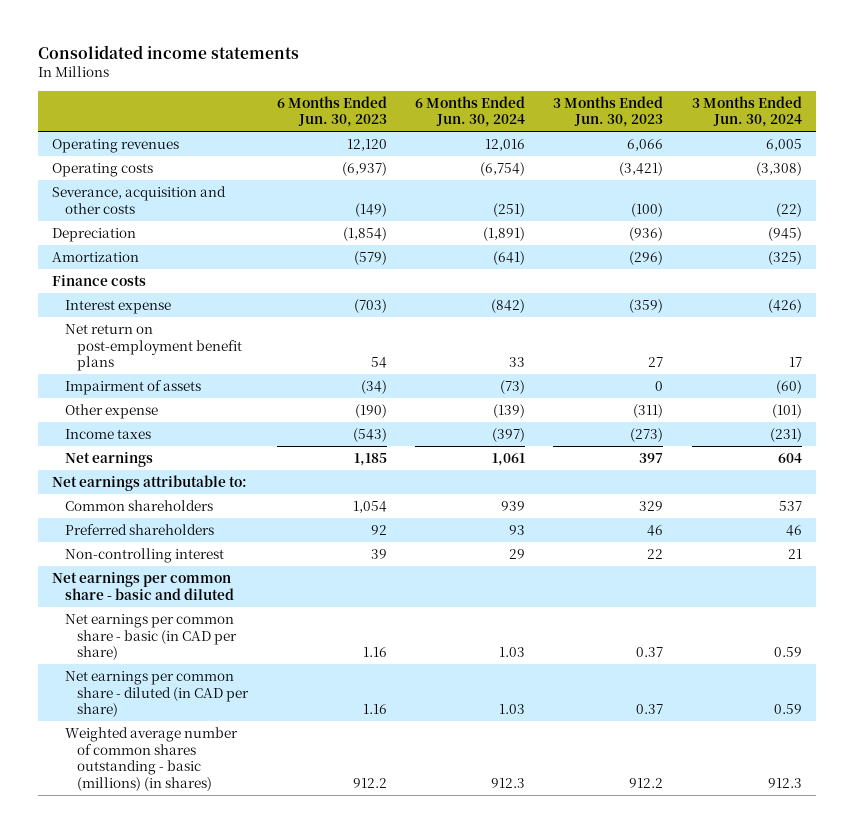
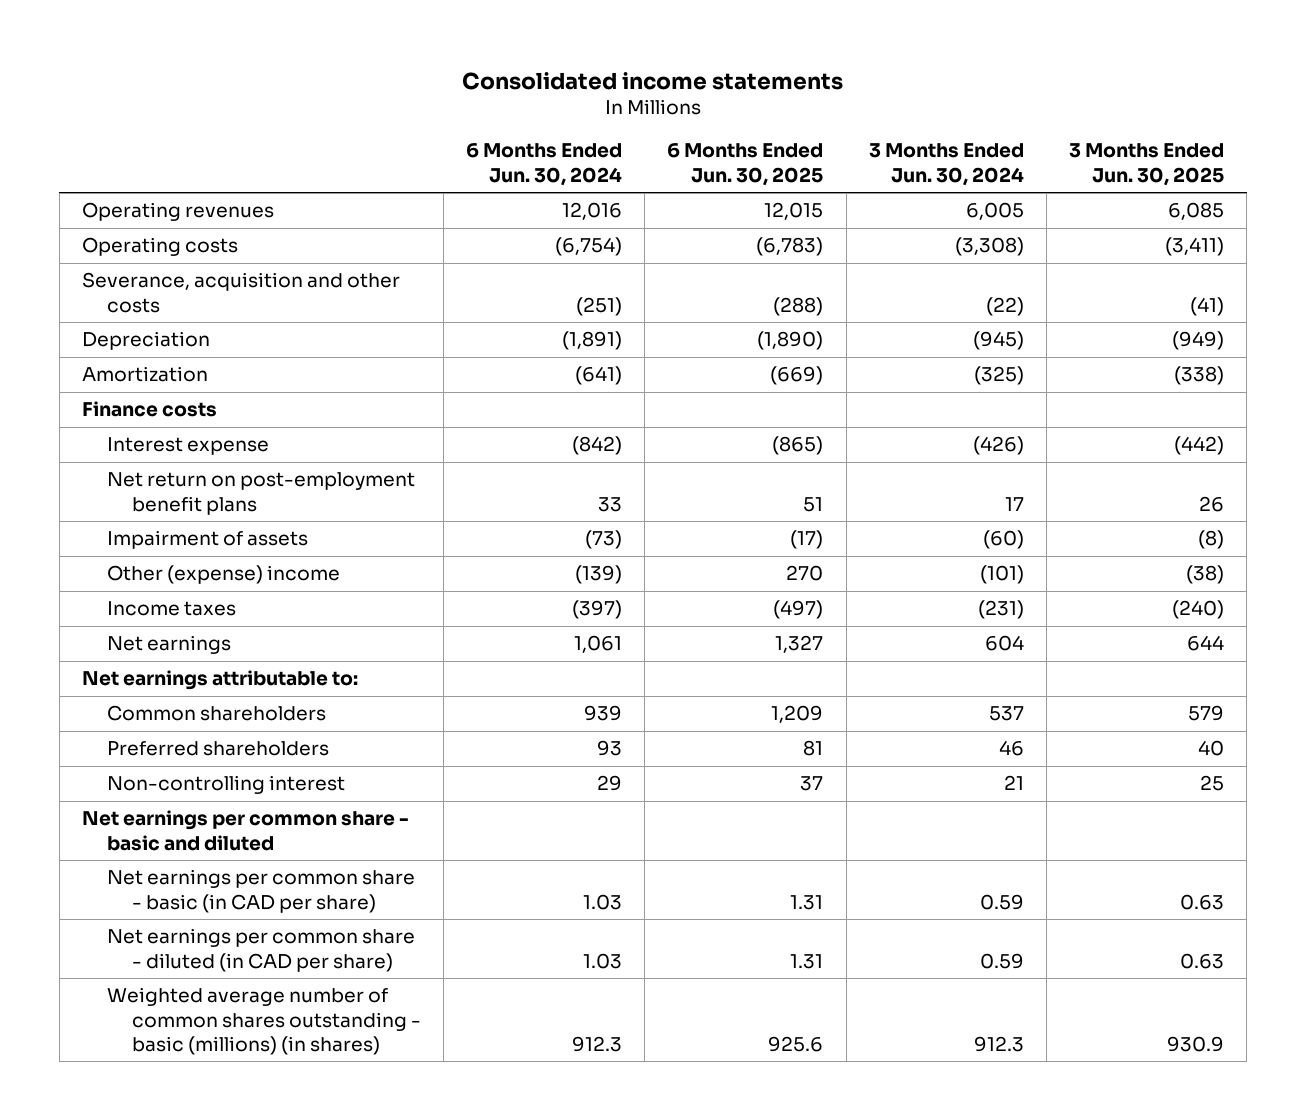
- | 6 Months Ended Jun. 30, 2023 | 6 Months Ended Jun. 30, 2024 | 3 Months Ended Jun. 30, 2023 | 3 Months Ended Jun. 30, 2024
+ | 6 Months Ended Jun. 30, 2024 | 6 Months Ended Jun. 30, 2025 | 3 Months Ended Jun. 30, 2024 | 3 Months Ended Jun. 30, 2025
- Other expense | (190) | (139) | (311) | (101)
+ Other (expense) income | (139) | 270 | (101) | (38)

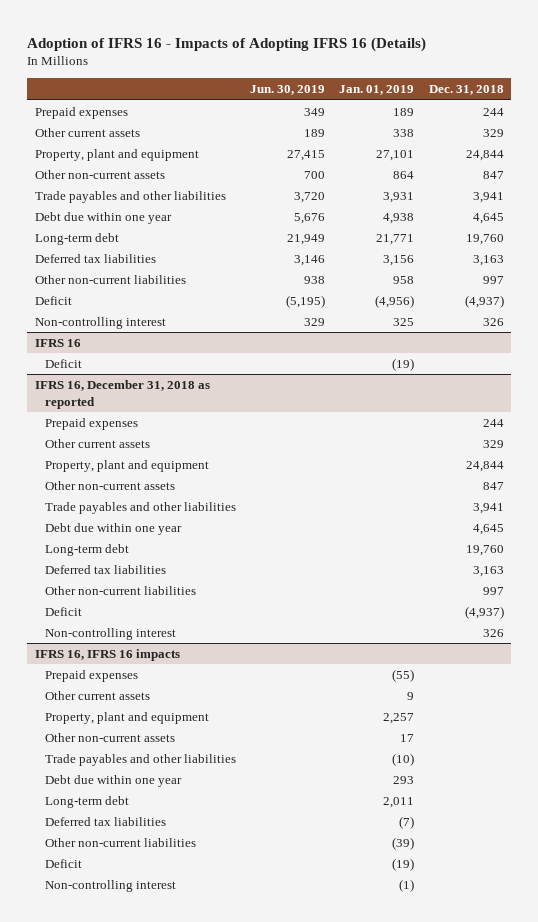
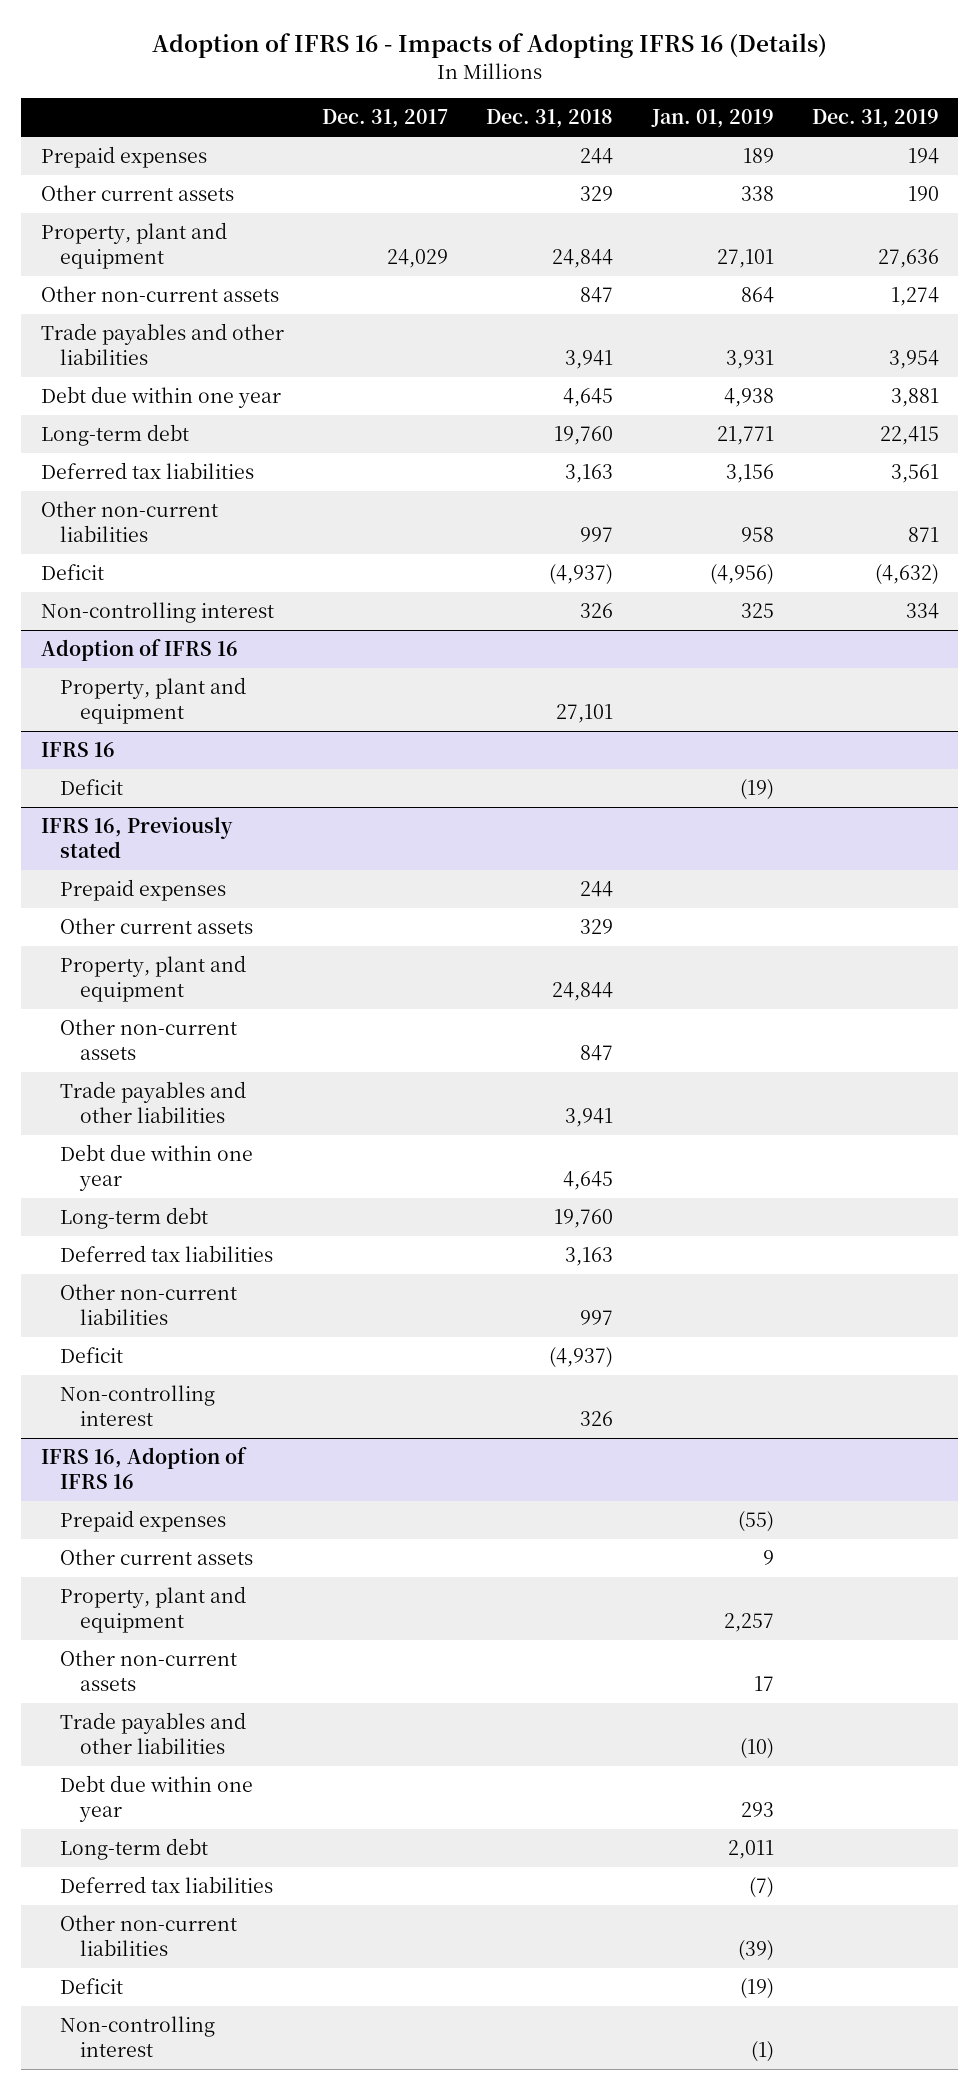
- | Jun. 30, 2019 | Jan. 01, 2019 | Dec. 31, 2018
+ | Dec. 31, 2017 | Dec. 31, 2018 | Jan. 01, 2019 | Dec. 31, 2019
+ Adoption of IFRS 16
+ Property, plant and equipment | | 27,101 | |
- IFRS 16, December 31, 2018 as reported
+ IFRS 16, Previously stated
- IFRS 16, IFRS 16 impacts
+ IFRS 16, Adoption of IFRS 16

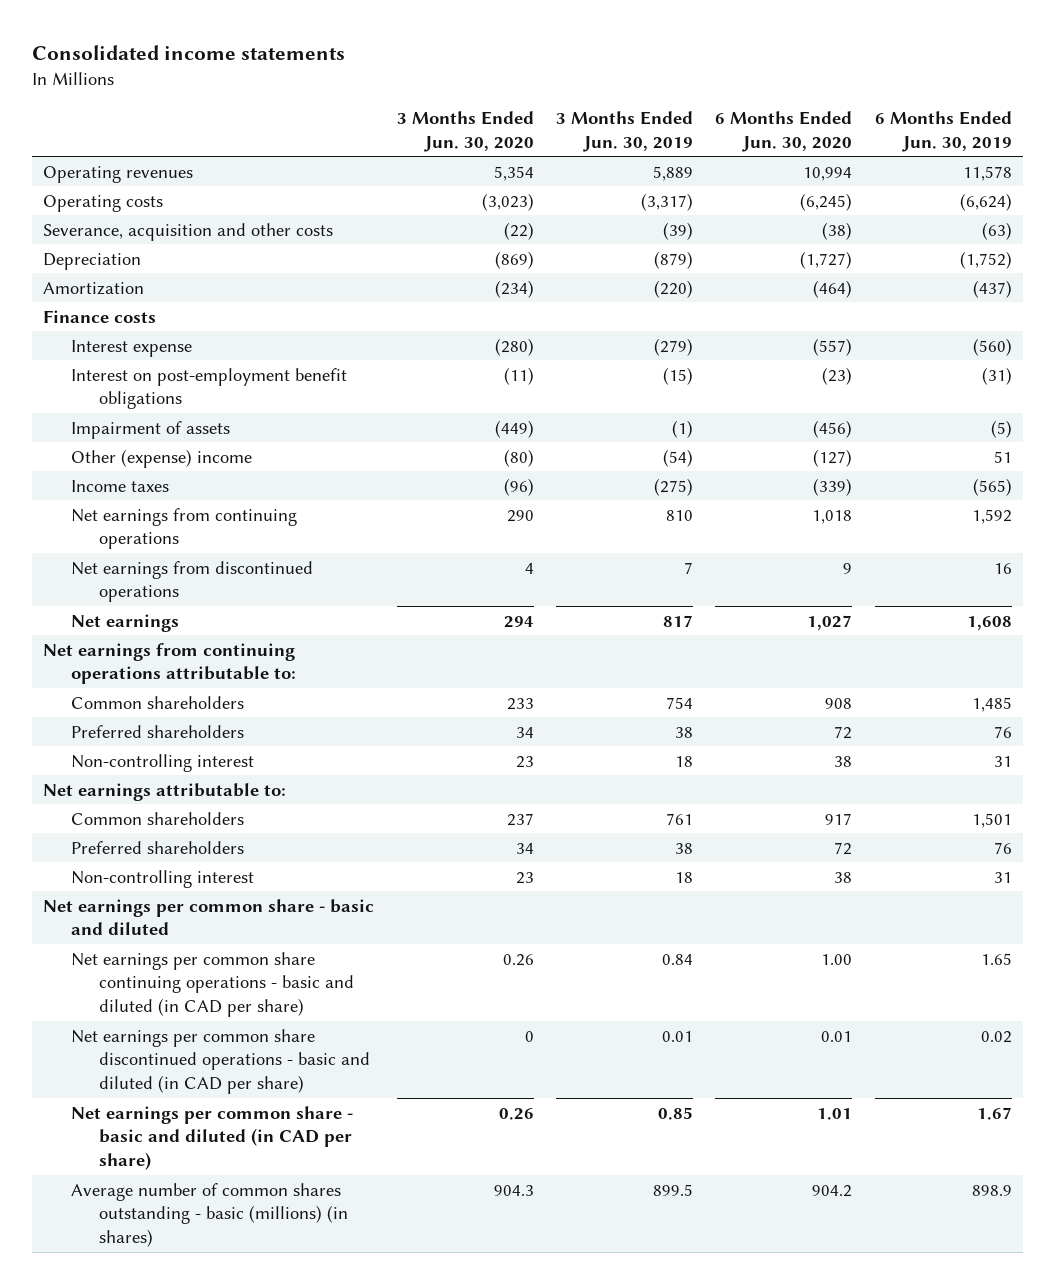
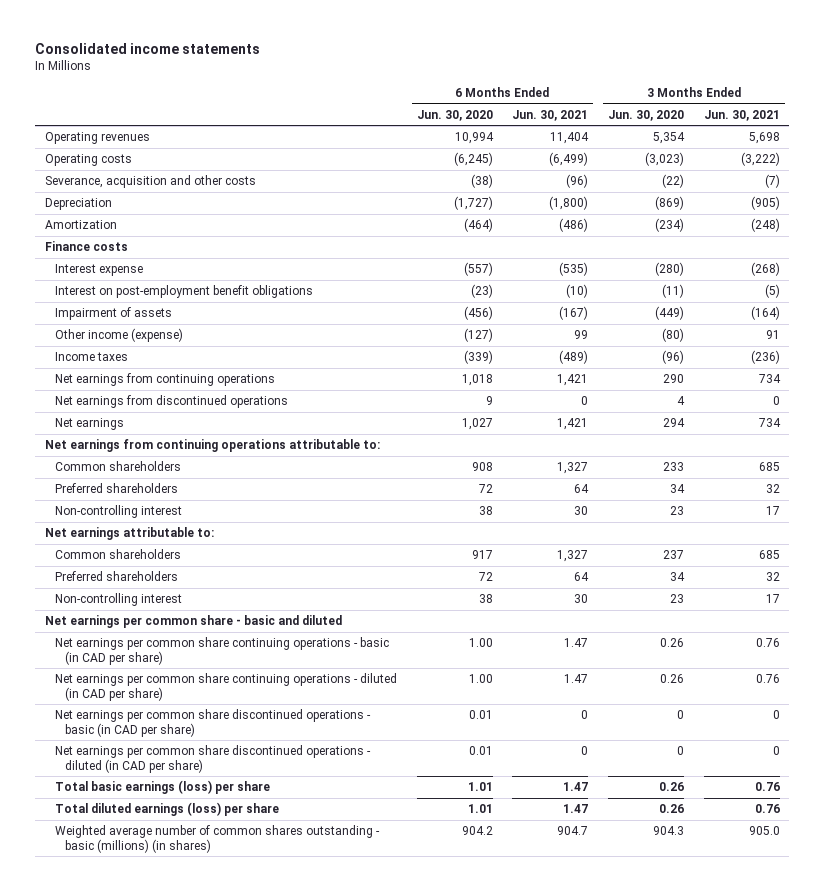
- | 3 Months Ended Jun. 30, 2020 | 3 Months Ended Jun. 30, 2019 | 6 Months Ended Jun. 30, 2020 | 6 Months Ended Jun. 30, 2019
+ | 6 Months Ended Jun. 30, 2020 | 6 Months Ended Jun. 30, 2021 | 3 Months Ended Jun. 30, 2020 | 3 Months Ended Jun. 30, 2021
- Other (expense) income | (80) | (54) | (127) | 51
+ Other income (expense) | (127) | 99 | (80) | 91
- Net earnings per common share continuing operations - basic and diluted (in CAD per share) | 0.26 | 0.84 | 1.00 | 1.65
- Net earnings per common share discontinued operations - basic and diluted (in CAD per share) | 0 | 0.01 | 0.01 | 0.02
- Net earnings per common share - basic and diluted (in CAD per share) | 0.26 | 0.85 | 1.01 | 1.67
- Average number of common shares outstanding - basic (millions) (in shares) | 904.3 | 899.5 | 904.2 | 898.9
+ Net earnings per common share continuing operations - basic (in CAD per share) | 1.00 | 1.47 | 0.26 | 0.76
+ Net earnings per common share continuing operations - diluted (in CAD per share) | 1.00 | 1.47 | 0.26 | 0.76
+ Net earnings per common share discontinued operations - basic (in CAD per share) | 0.01 | 0 | 0 | 0
+ Net earnings per common share discontinued operations - diluted (in CAD per share) | 0.01 | 0 | 0 | 0
+ Total basic earnings (loss) per share | 1.01 | 1.47 | 0.26 | 0.76
+ Total diluted earnings (loss) per share | 1.01 | 1.47 | 0.26 | 0.76
+ Weighted average number of common shares outstanding - basic (millions) (in shares) | 904.2 | 904.7 | 904.3 | 905.0

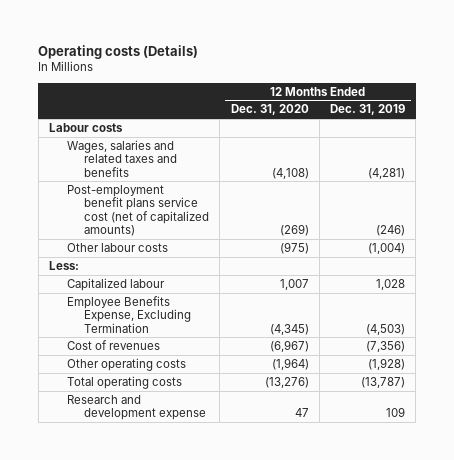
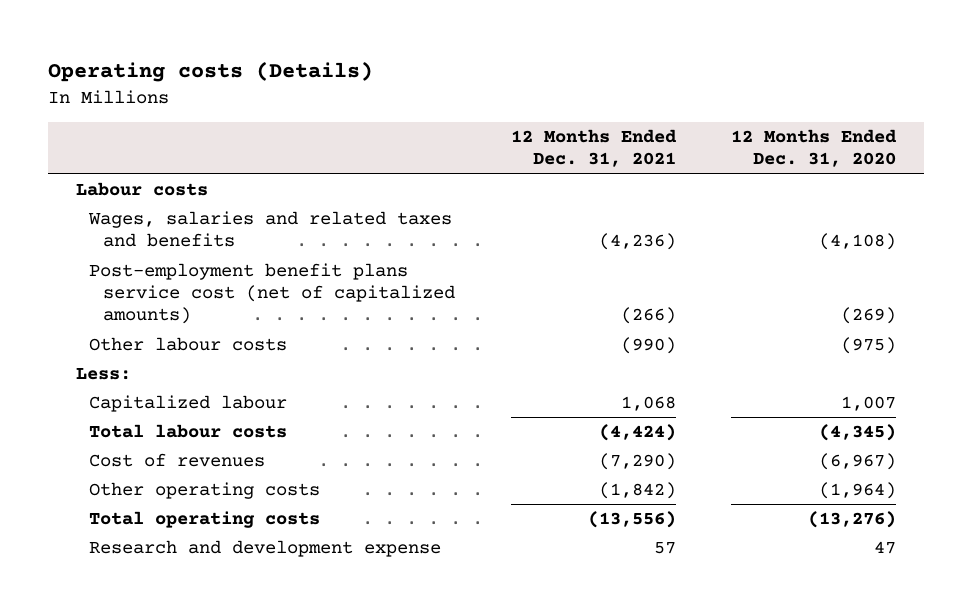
- | 12 Months Ended Dec. 31, 2020 | 12 Months Ended Dec. 31, 2019
+ | 12 Months Ended Dec. 31, 2021 | 12 Months Ended Dec. 31, 2020
- Employee Benefits Expense, Excluding Termination | (4,345) | (4,503)
+ Total labour costs | (4,424) | (4,345)

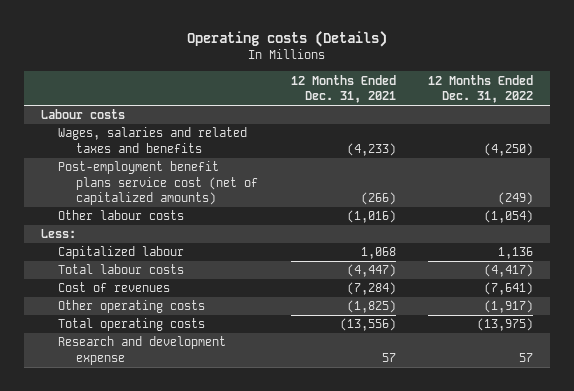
- | 12 Months Ended Dec. 31, 2021 | 12 Months Ended Dec. 31, 2020
+ | 12 Months Ended Dec. 31, 2021 | 12 Months Ended Dec. 31, 2022
- Wages, salaries and related taxes and benefits | (4,236) | (4,108)
+ Wages, salaries and related taxes and benefits | (4,233) | (4,250)
- Other labour costs | (990) | (975)
+ Other labour costs | (1,016) | (1,054)
- Total labour costs | (4,424) | (4,345)
- Cost of revenues | (7,290) | (6,967)
- Other operating costs | (1,842) | (1,964)
+ Total labour costs | (4,447) | (4,417)
+ Cost of revenues | (7,284) | (7,641)
+ Other operating costs | (1,825) | (1,917)

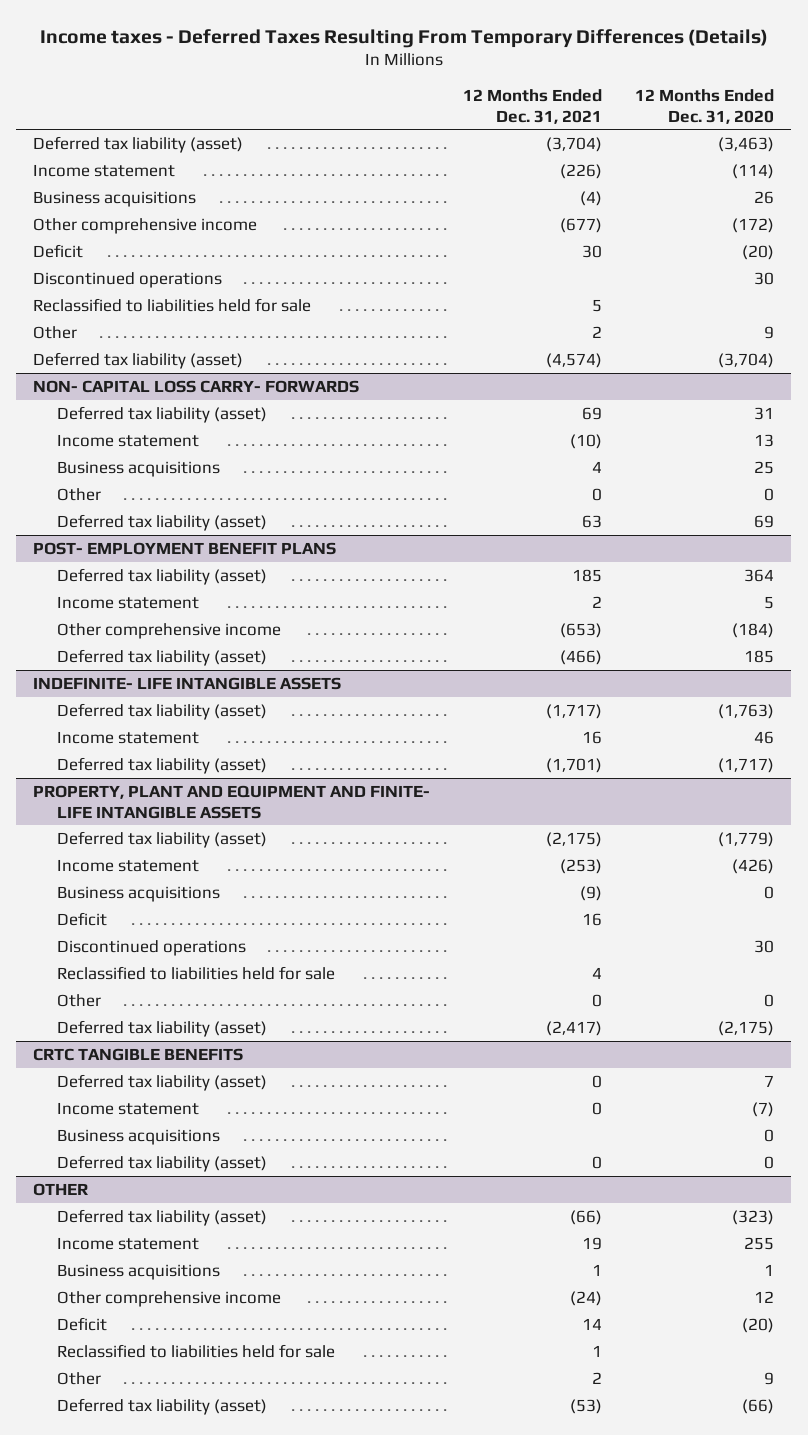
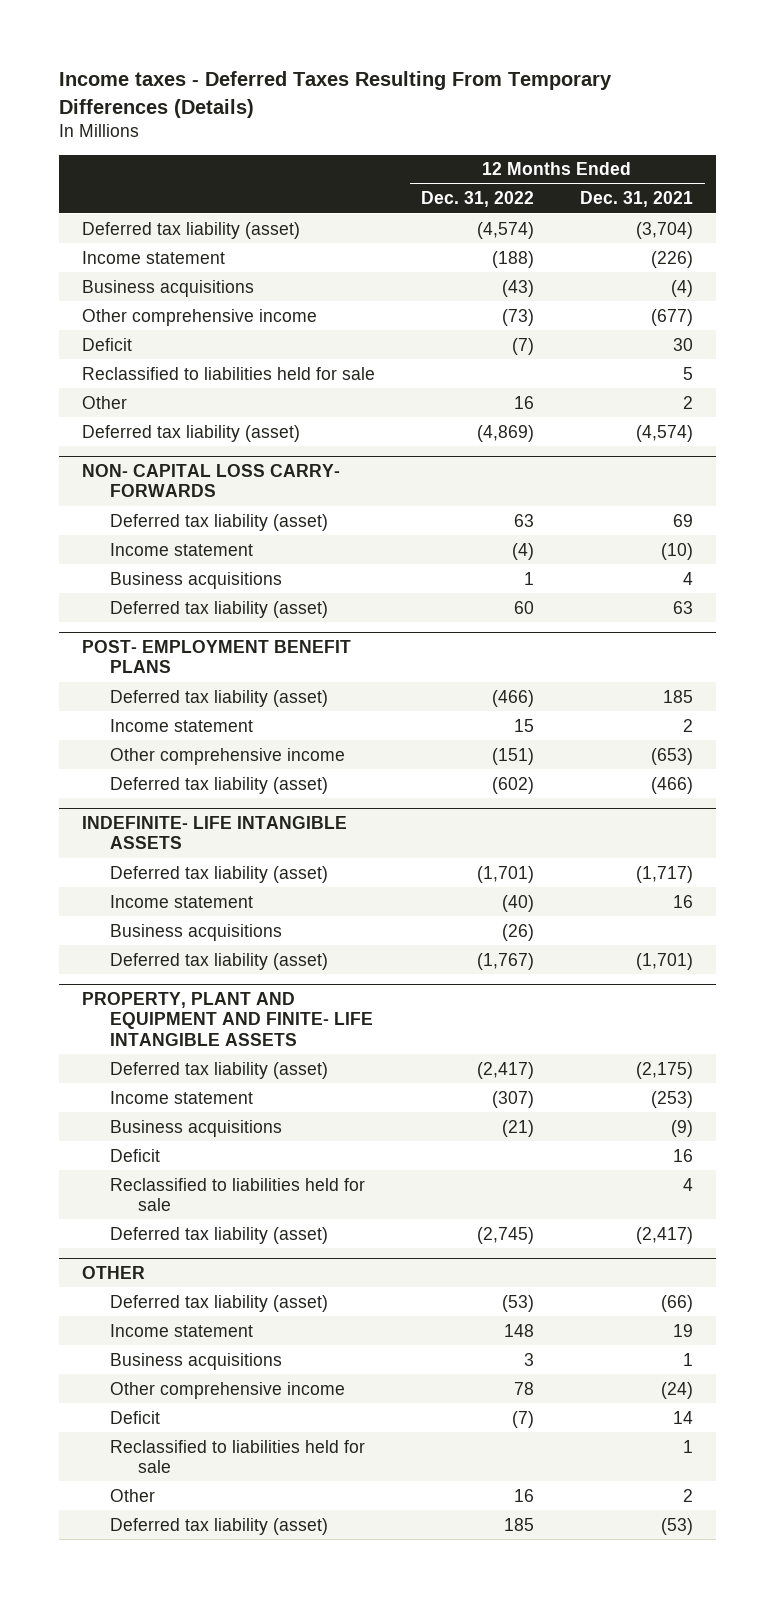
- | 12 Months Ended Dec. 31, 2021 | 12 Months Ended Dec. 31, 2020
+ | 12 Months Ended Dec. 31, 2022 | 12 Months Ended Dec. 31, 2021
- Discontinued operations | | 30
@ NON- CAPITAL LOSS CARRY- FORWARDS
- Other | 0 | 0
@ INDEFINITE- LIFE INTANGIBLE ASSETS
+ Business acquisitions | (26) |
@ PROPERTY, PLANT AND EQUIPMENT AND FINITE- LIFE INTANGIBLE ASSETS
- Discontinued operations | | 30
- Other | 0 | 0
- CRTC TANGIBLE BENEFITS
- Deferred tax liability (asset) | 0 | 7
- Income statement | 0 | (7)
- Business acquisitions | | 0
- Deferred tax liability (asset) | 0 | 0

